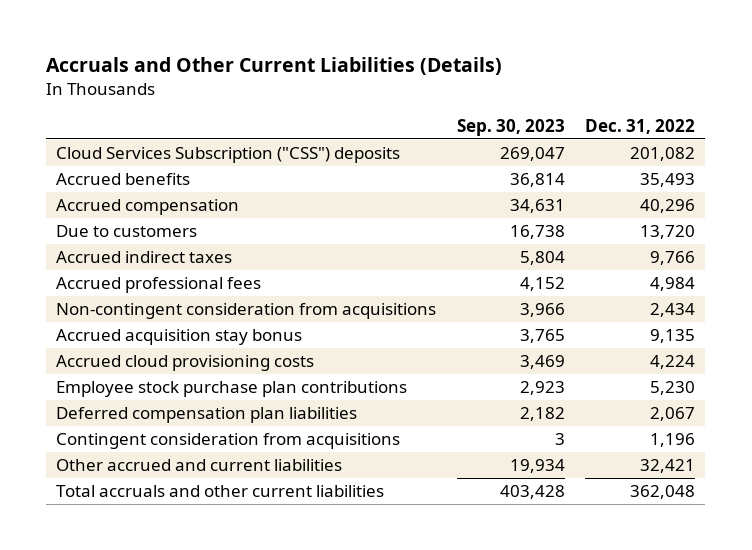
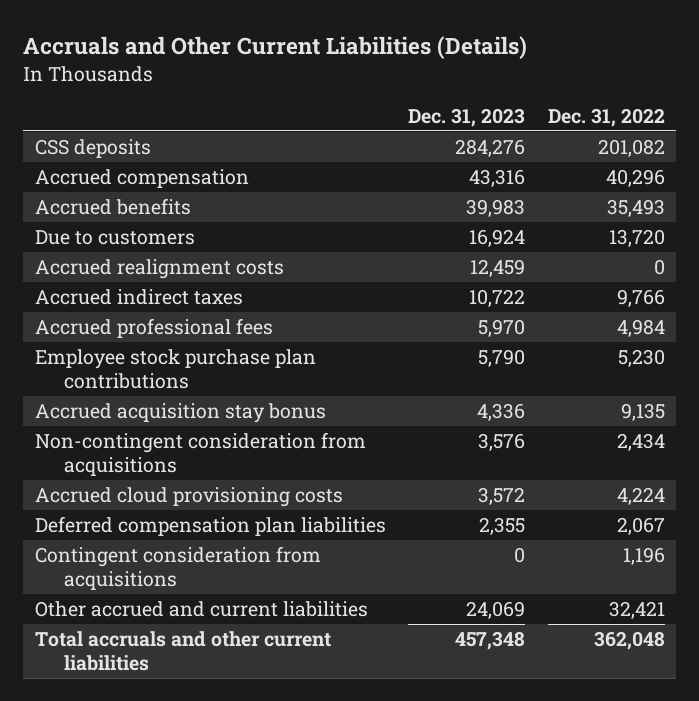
- | Sep. 30, 2023 | Dec. 31, 2022
+ | Dec. 31, 2023 | Dec. 31, 2022
- Cloud Services Subscription ("CSS") deposits | 269,047 | 201,082
+ CSS deposits | 284,276 | 201,082
moved down: Accrued benefits | 39,983 | 35,493
+ Accrued realignment costs | 12,459 | 0
moved up: Employee stock purchase plan contributions | 5,790 | 5,230
moved down: Non-contingent consideration from acquisitions | 3,576 | 2,434

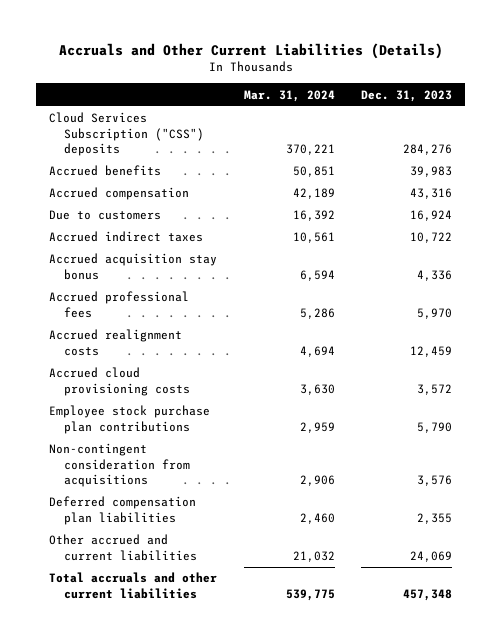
- | Dec. 31, 2023 | Dec. 31, 2022
+ | Mar. 31, 2024 | Dec. 31, 2023
- CSS deposits | 284,276 | 201,082
+ Cloud Services Subscription ("CSS") deposits | 370,221 | 284,276
moved down: Accrued compensation | 42,189 | 43,316
moved up: Accrued acquisition stay bonus | 6,594 | 4,336
moved down: Accrued realignment costs | 4,694 | 12,459
moved up: Accrued cloud provisioning costs | 3,630 | 3,572
- Contingent consideration from acquisitions | 0 | 1,196

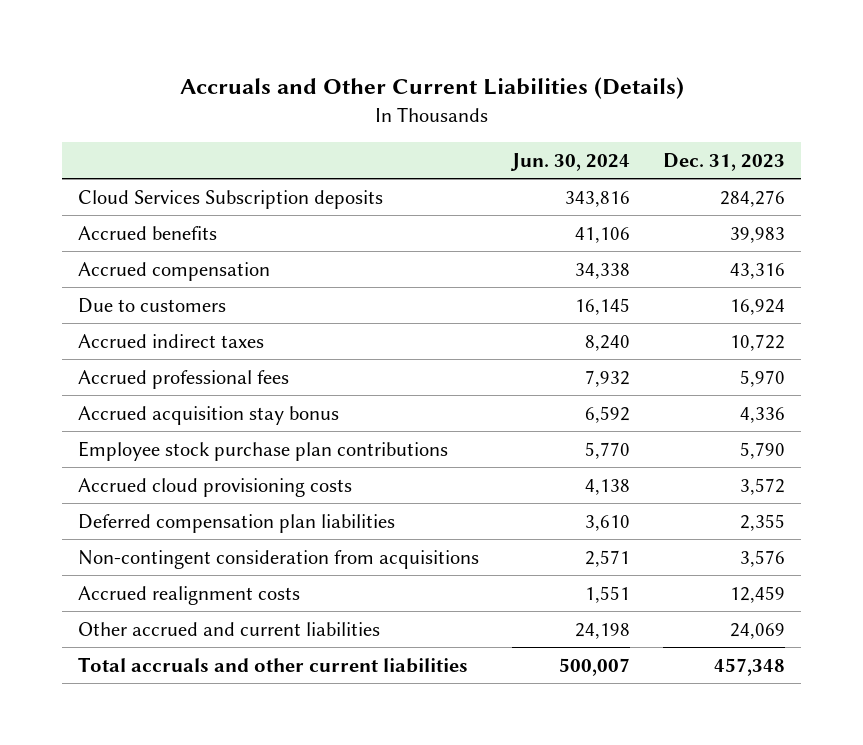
- | Mar. 31, 2024 | Dec. 31, 2023
+ | Jun. 30, 2024 | Dec. 31, 2023
- Cloud Services Subscription ("CSS") deposits | 370,221 | 284,276
+ Cloud Services Subscription deposits | 343,816 | 284,276
moved down: Accrued acquisition stay bonus | 6,592 | 4,336
moved down: Accrued cloud provisioning costs | 4,138 | 3,572
moved down: Non-contingent consideration from acquisitions | 2,571 | 3,576
moved down: Accrued realignment costs | 1,551 | 12,459

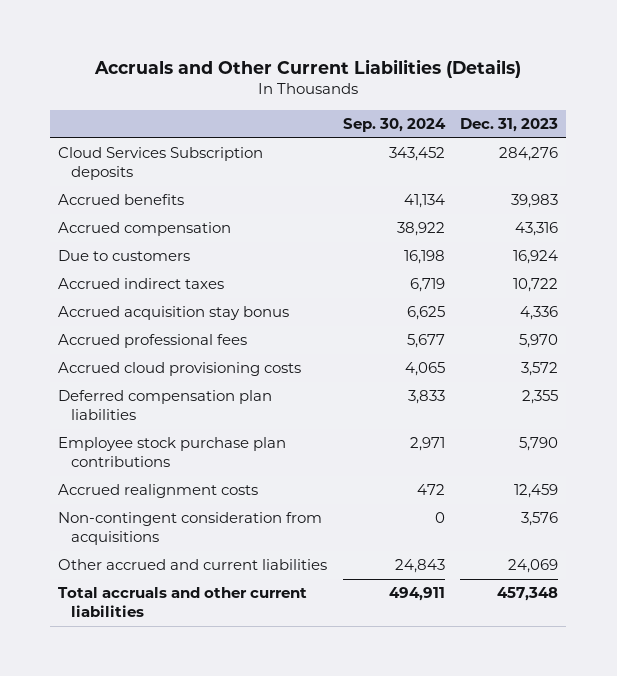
- | Jun. 30, 2024 | Dec. 31, 2023
+ | Sep. 30, 2024 | Dec. 31, 2023
moved down: Accrued professional fees | 5,677 | 5,970
moved down: Employee stock purchase plan contributions | 2,971 | 5,790
moved down: Non-contingent consideration from acquisitions | 0 | 3,576

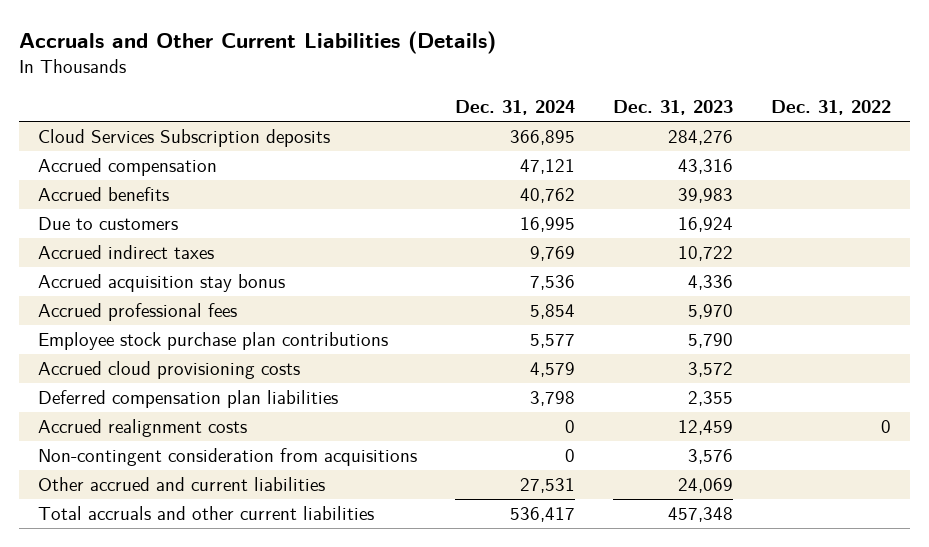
- | Sep. 30, 2024 | Dec. 31, 2023
+ | Dec. 31, 2024 | Dec. 31, 2023 | Dec. 31, 2022
moved down: Accrued benefits | 40,762 | 39,983 |
moved up: Employee stock purchase plan contributions | 5,577 | 5,790 |

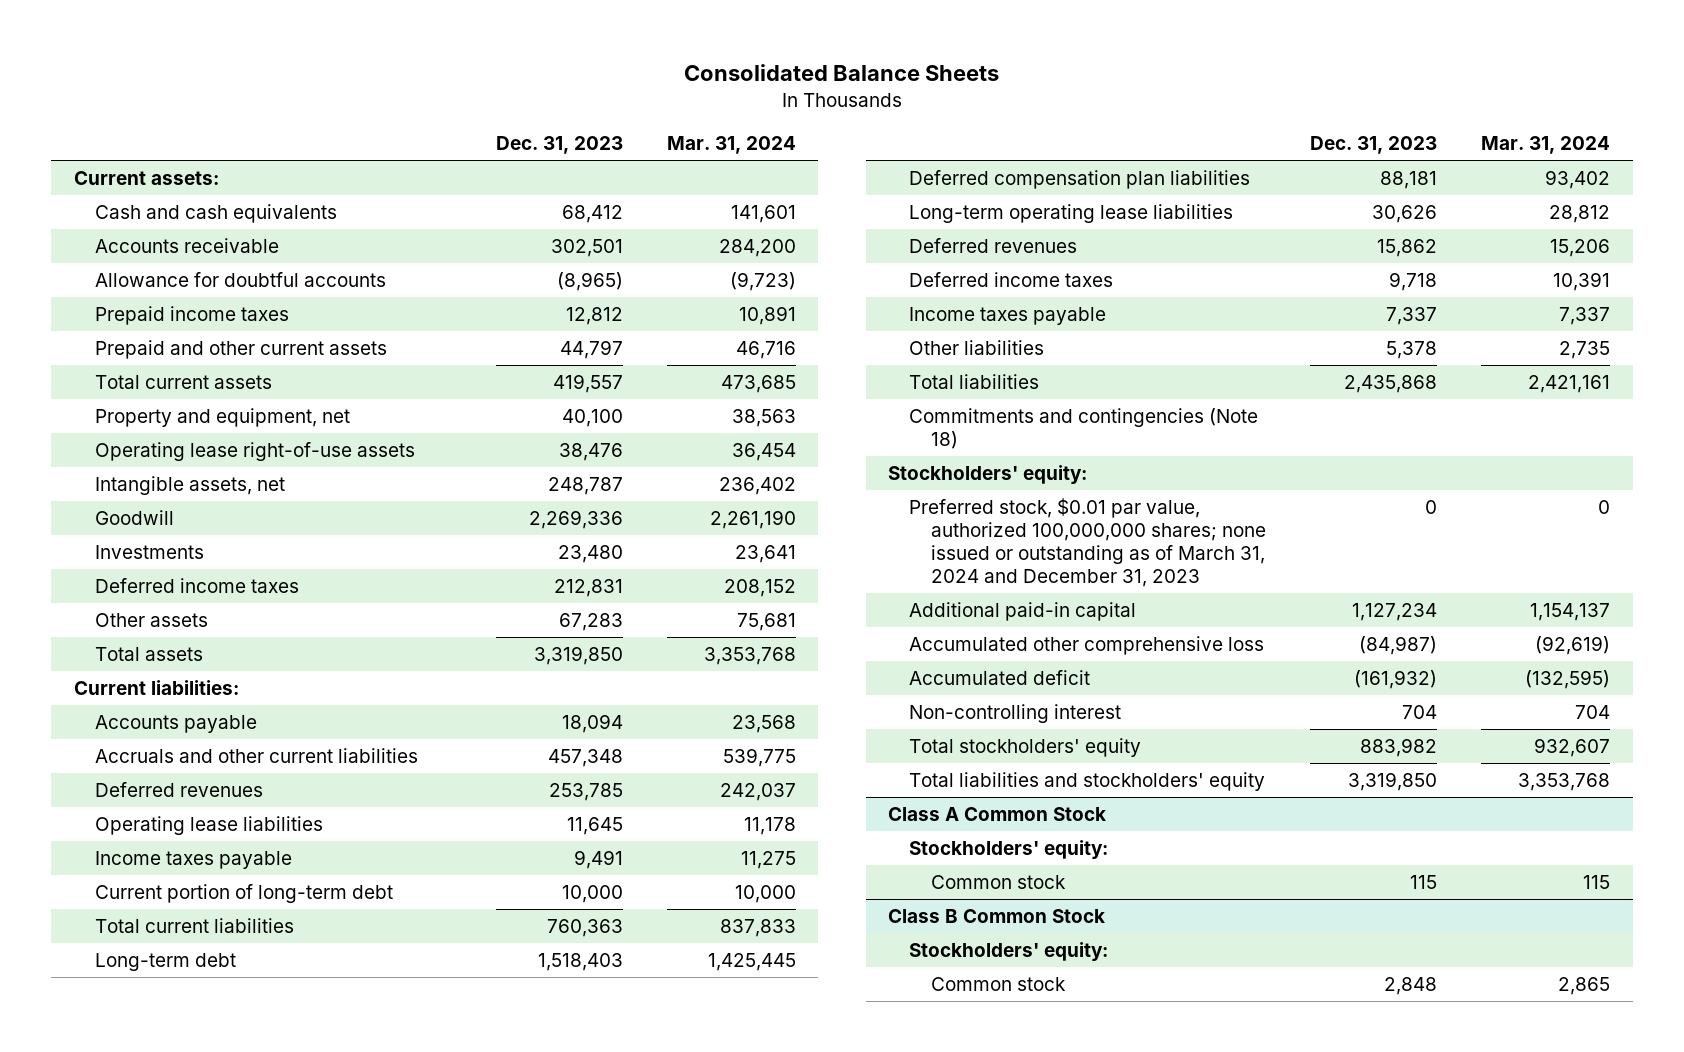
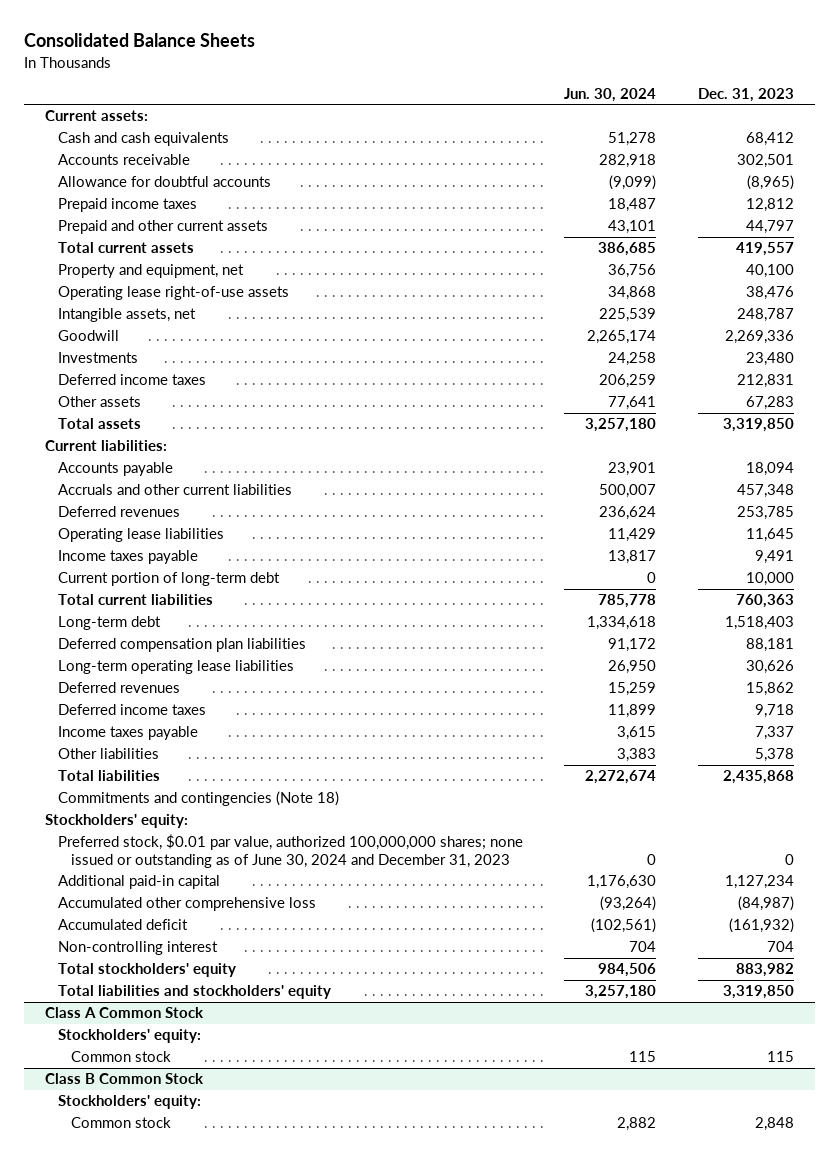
- | Dec. 31, 2023 | Mar. 31, 2024
+ | Jun. 30, 2024 | Dec. 31, 2023
- Preferred stock, $0.01 par value, authorized 100,000,000 shares; none issued or outstanding as of March 31, 2024 and December 31, 2023 | 0 | 0
+ Preferred stock, $0.01 par value, authorized 100,000,000 shares; none issued or outstanding as of June 30, 2024 and December 31, 2023 | 0 | 0

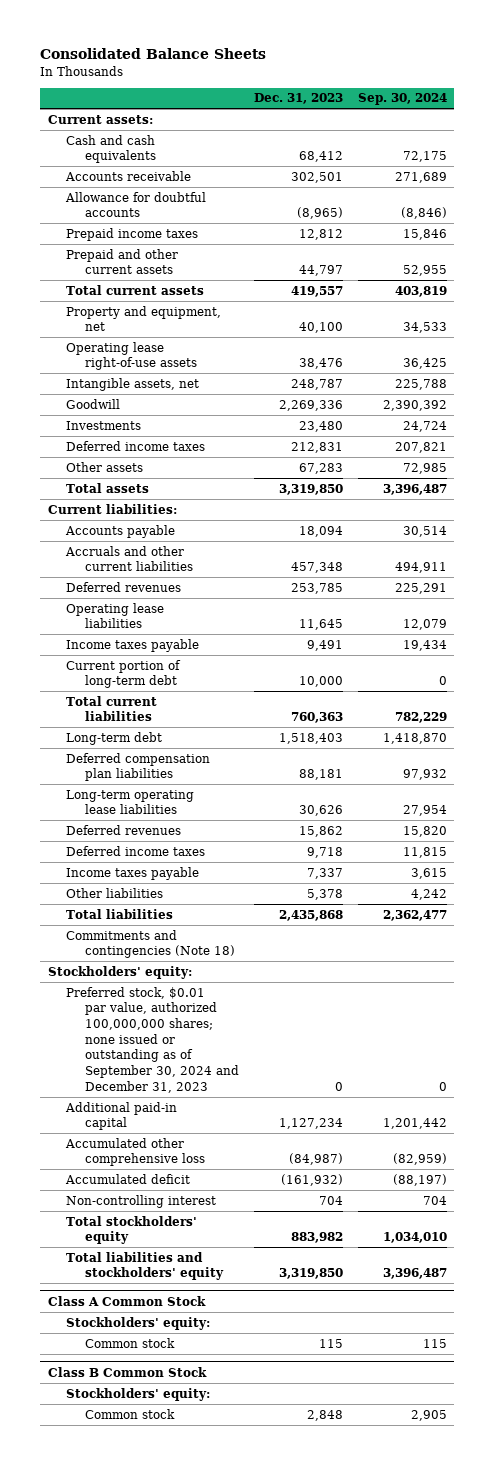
- | Jun. 30, 2024 | Dec. 31, 2023
+ | Dec. 31, 2023 | Sep. 30, 2024
- Preferred stock, $0.01 par value, authorized 100,000,000 shares; none issued or outstanding as of June 30, 2024 and December 31, 2023 | 0 | 0
+ Preferred stock, $0.01 par value, authorized 100,000,000 shares; none issued or outstanding as of September 30, 2024 and December 31, 2023 | 0 | 0

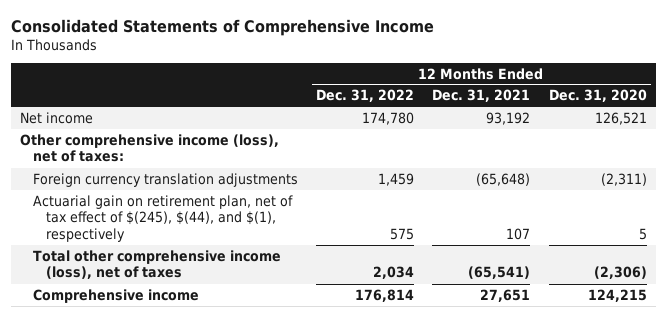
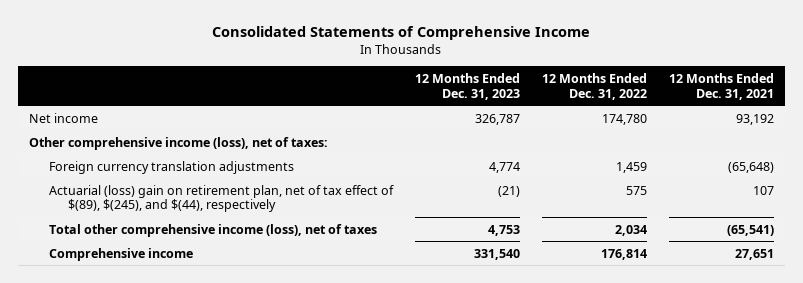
- | 12 Months Ended Dec. 31, 2022 | 12 Months Ended Dec. 31, 2021 | 12 Months Ended Dec. 31, 2020
+ | 12 Months Ended Dec. 31, 2023 | 12 Months Ended Dec. 31, 2022 | 12 Months Ended Dec. 31, 2021
- Actuarial gain on retirement plan, net of tax effect of $(245), $(44), and $(1), respectively | 575 | 107 | 5
+ Actuarial (loss) gain on retirement plan, net of tax effect of $(89), $(245), and $(44), respectively | (21) | 575 | 107

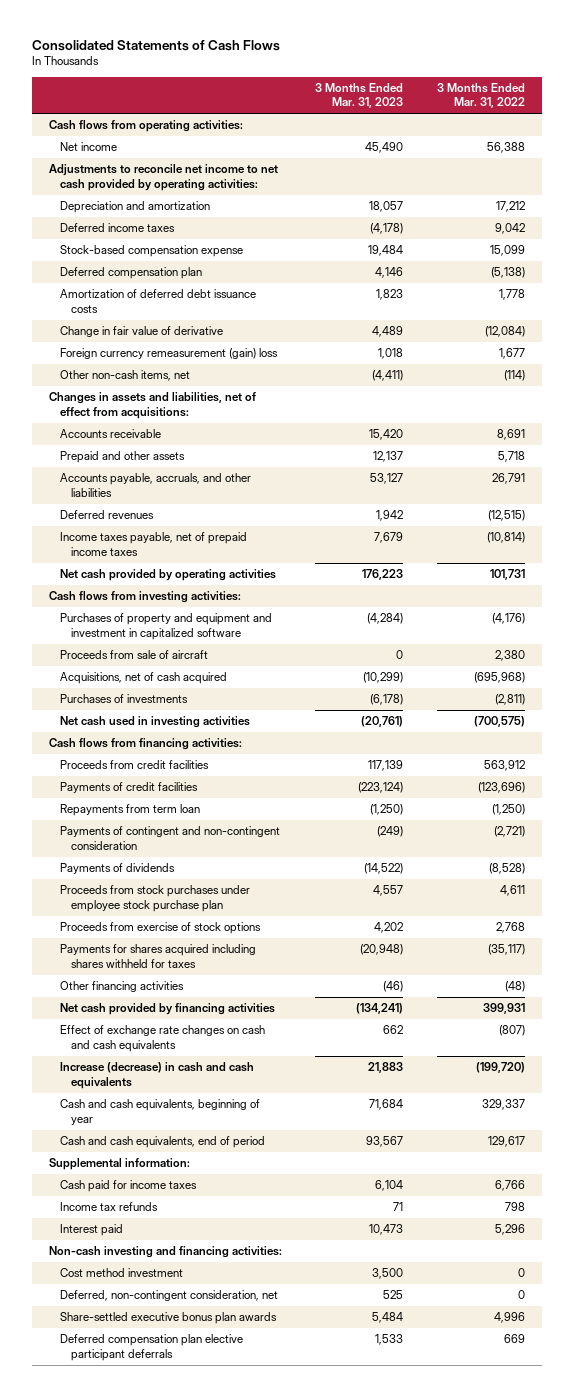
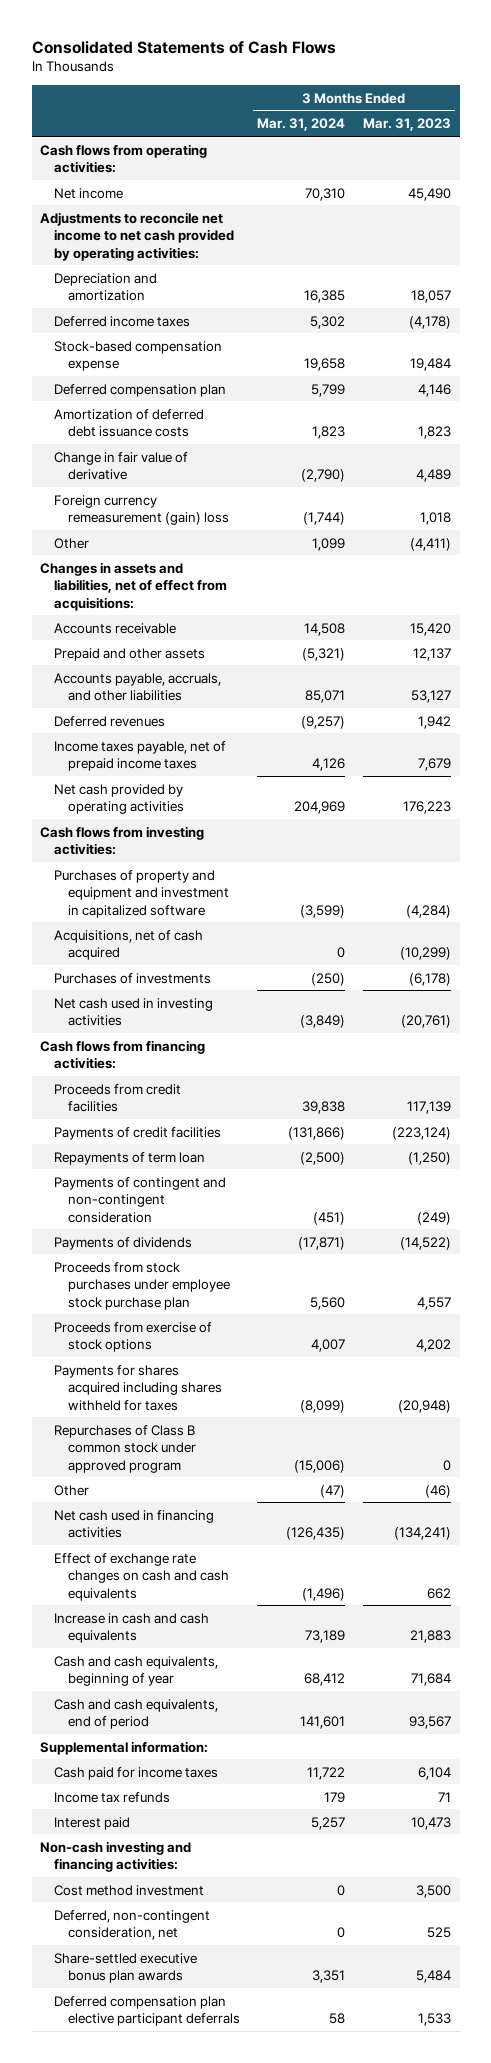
- | 3 Months Ended Mar. 31, 2023 | 3 Months Ended Mar. 31, 2022
+ | 3 Months Ended Mar. 31, 2024 | 3 Months Ended Mar. 31, 2023
- Other non-cash items, net | (4,411) | (114)
+ Other | 1,099 | (4,411)
- Proceeds from sale of aircraft | 0 | 2,380
- Repayments from term loan | (1,250) | (1,250)
+ Repayments of term loan | (2,500) | (1,250)
- Other financing activities | (46) | (48)
- Net cash provided by financing activities | (134,241) | 399,931
+ Repurchases of Class B common stock under approved program | (15,006) | 0
+ Other | (47) | (46)
+ Net cash used in financing activities | (126,435) | (134,241)
- Increase (decrease) in cash and cash equivalents | 21,883 | (199,720)
+ Increase in cash and cash equivalents | 73,189 | 21,883

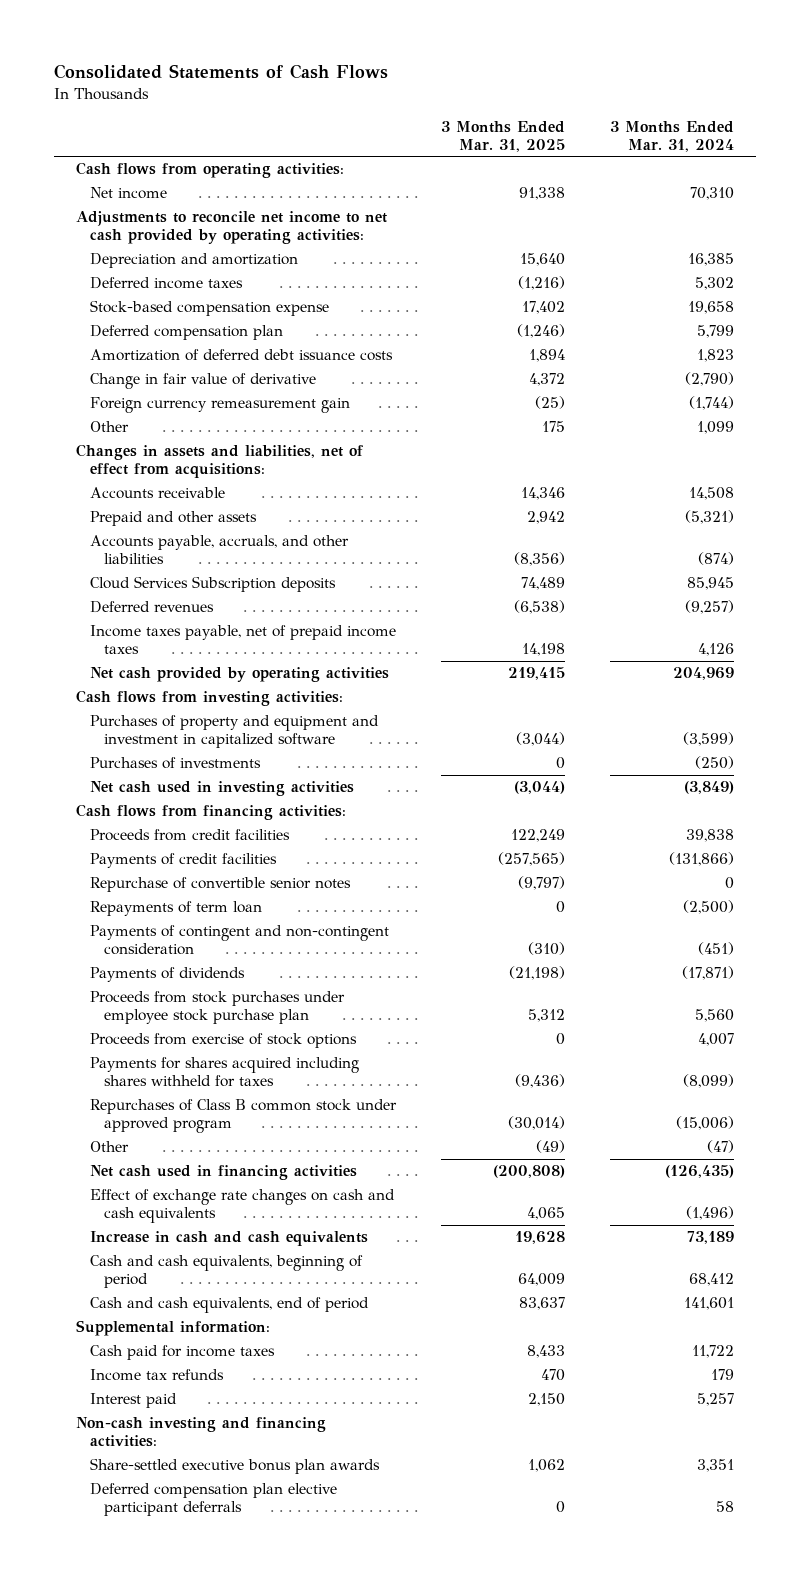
- | 3 Months Ended Mar. 31, 2024 | 3 Months Ended Mar. 31, 2023
+ | 3 Months Ended Mar. 31, 2025 | 3 Months Ended Mar. 31, 2024
- Foreign currency remeasurement (gain) loss | (1,744) | 1,018
+ Foreign currency remeasurement gain | (25) | (1,744)
- Accounts payable, accruals, and other liabilities | 85,071 | 53,127
+ Accounts payable, accruals, and other liabilities | (8,356) | (874)
+ Cloud Services Subscription deposits | 74,489 | 85,945
- Acquisitions, net of cash acquired | 0 | (10,299)
+ Repurchase of convertible senior notes | (9,797) | 0
- Cash and cash equivalents, beginning of year | 68,412 | 71,684
+ Cash and cash equivalents, beginning of period | 64,009 | 68,412
- Cost method investment | 0 | 3,500
- Deferred, non-contingent consideration, net | 0 | 525

